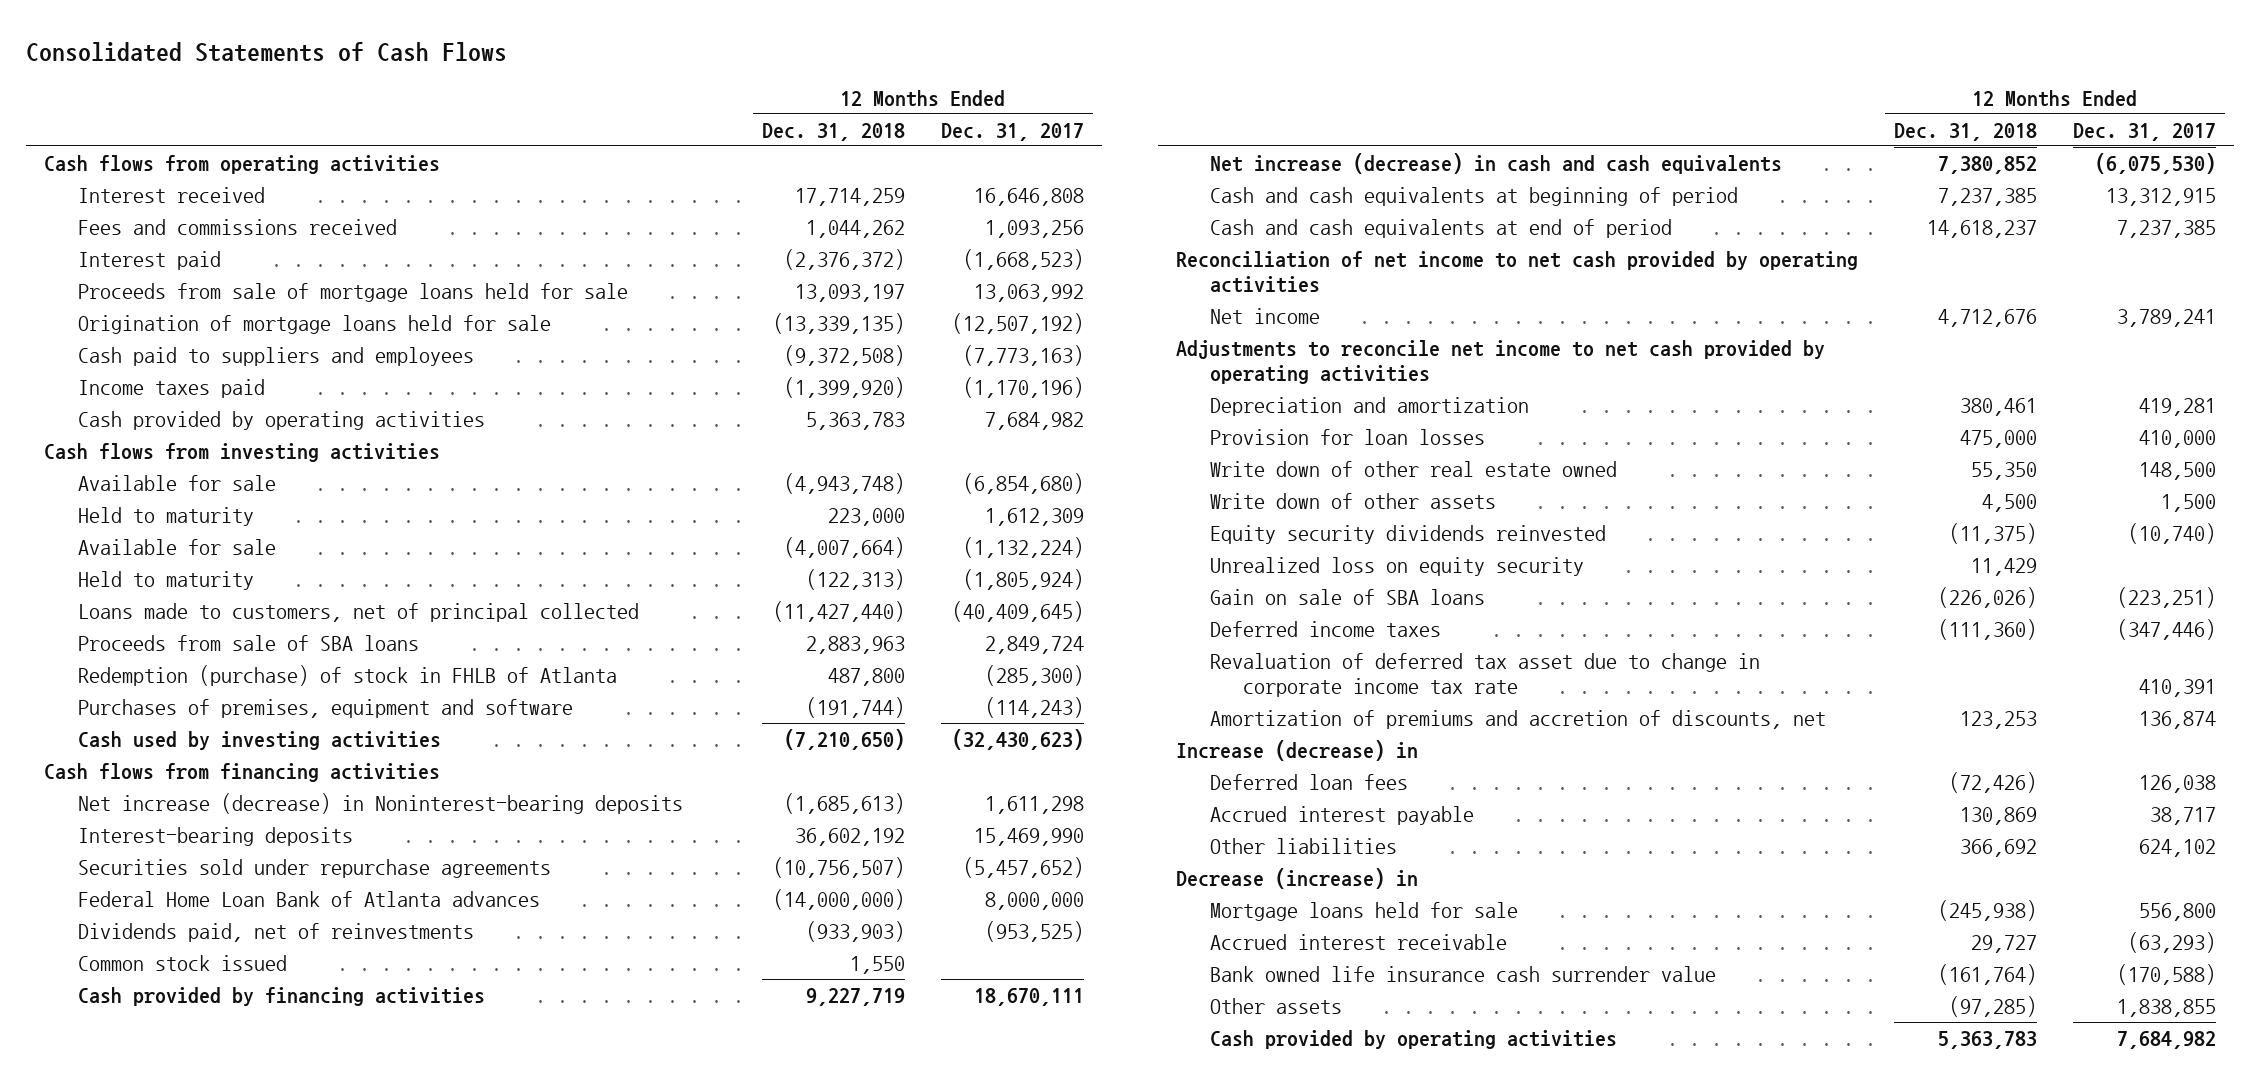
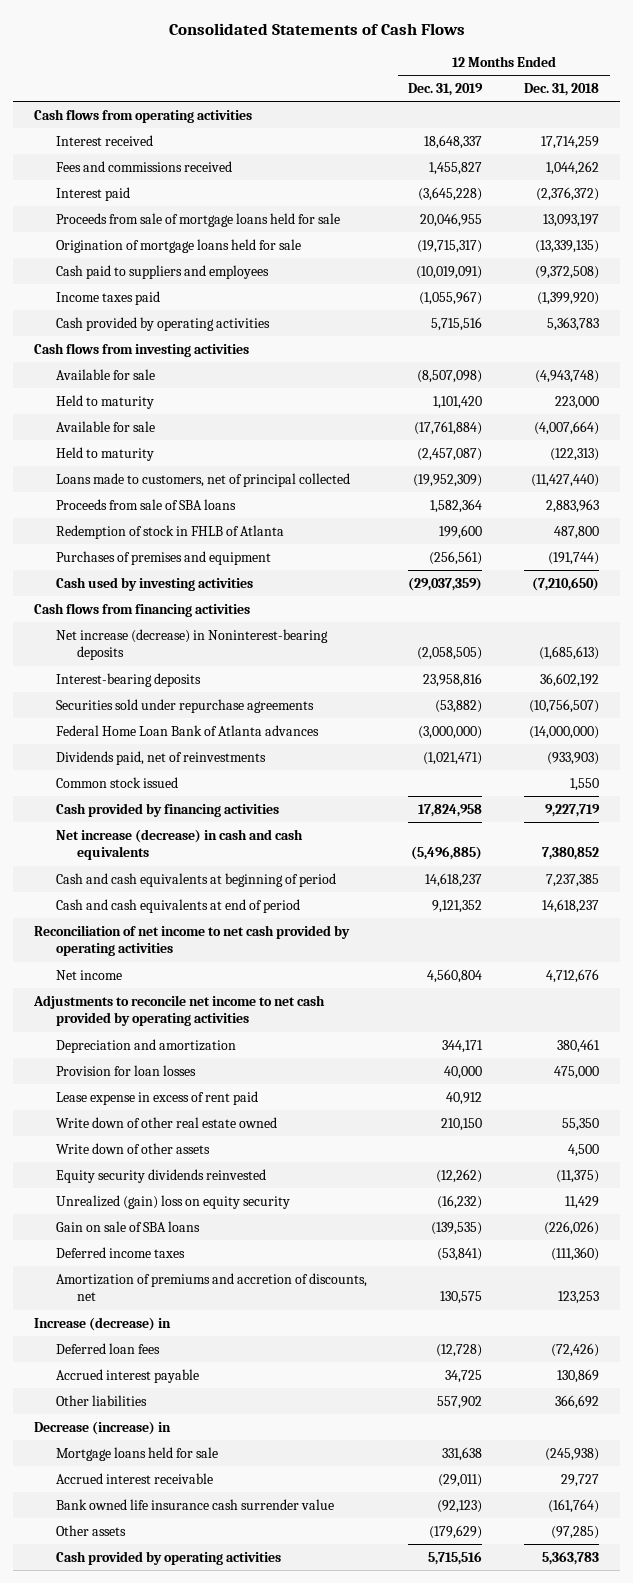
- | 12 Months Ended Dec. 31, 2018 | 12 Months Ended Dec. 31, 2017
+ | 12 Months Ended Dec. 31, 2019 | 12 Months Ended Dec. 31, 2018
- Redemption (purchase) of stock in FHLB of Atlanta | 487,800 | (285,300)
- Purchases of premises, equipment and software | (191,744) | (114,243)
+ Redemption of stock in FHLB of Atlanta | 199,600 | 487,800
+ Purchases of premises and equipment | (256,561) | (191,744)
+ Lease expense in excess of rent paid | 40,912 |
- Unrealized loss on equity security | 11,429 |
+ Unrealized (gain) loss on equity security | (16,232) | 11,429
- Revaluation of deferred tax asset due to change in corporate income tax rate | | 410,391

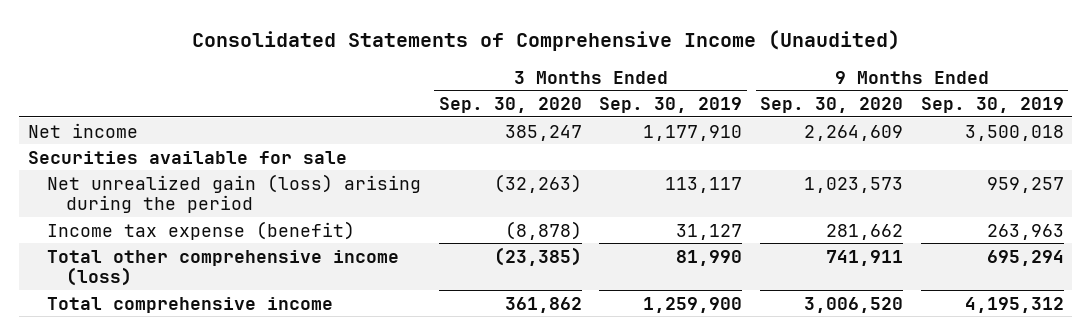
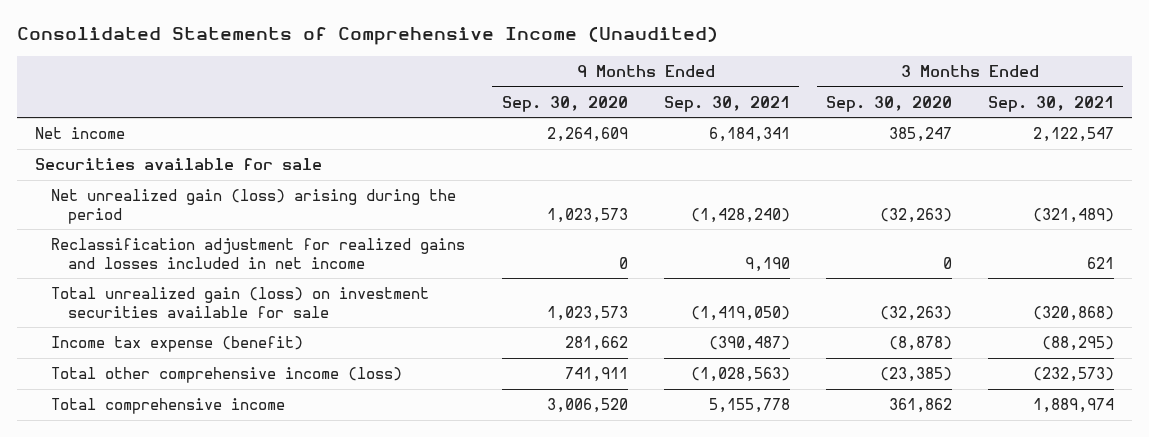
- | 3 Months Ended Sep. 30, 2020 | 3 Months Ended Sep. 30, 2019 | 9 Months Ended Sep. 30, 2020 | 9 Months Ended Sep. 30, 2019
+ | 9 Months Ended Sep. 30, 2020 | 9 Months Ended Sep. 30, 2021 | 3 Months Ended Sep. 30, 2020 | 3 Months Ended Sep. 30, 2021
+ Reclassification adjustment for realized gains and losses included in net income | 0 | 9,190 | 0 | 621
+ Total unrealized gain (loss) on investment securities available for sale | 1,023,573 | (1,419,050) | (32,263) | (320,868)

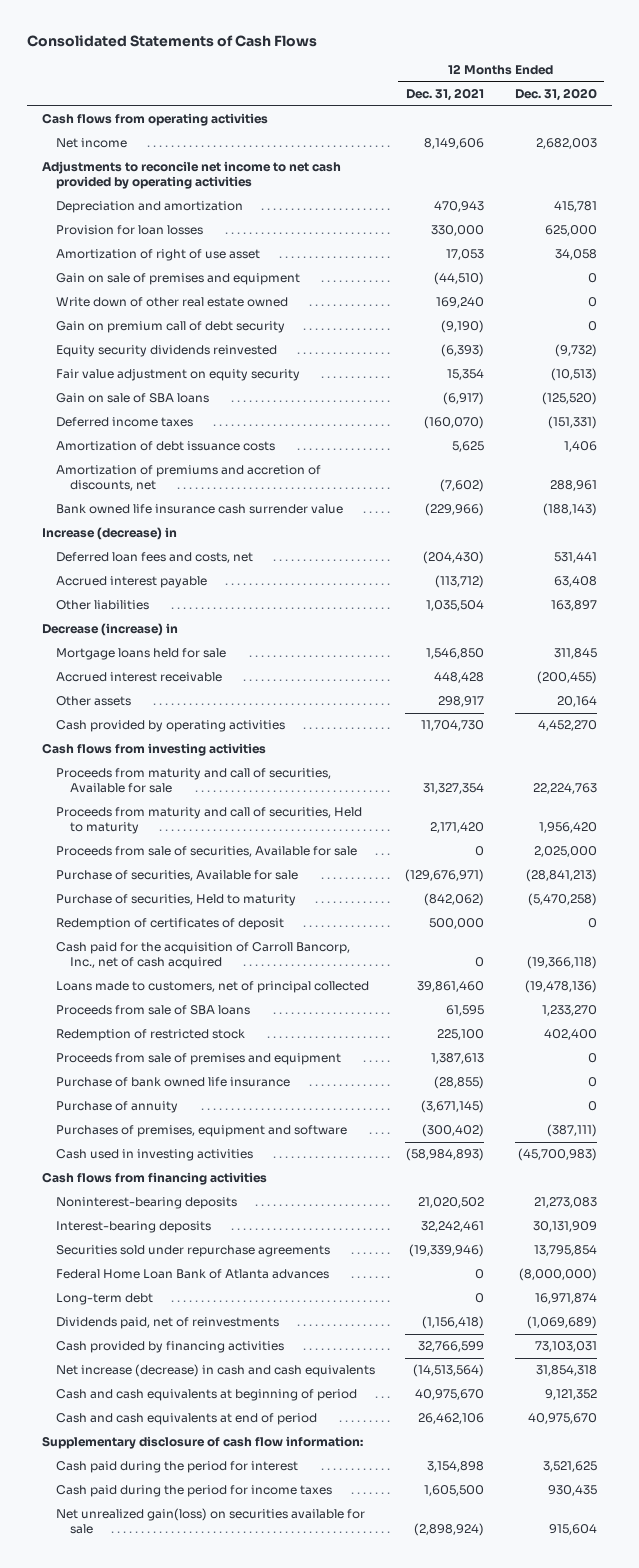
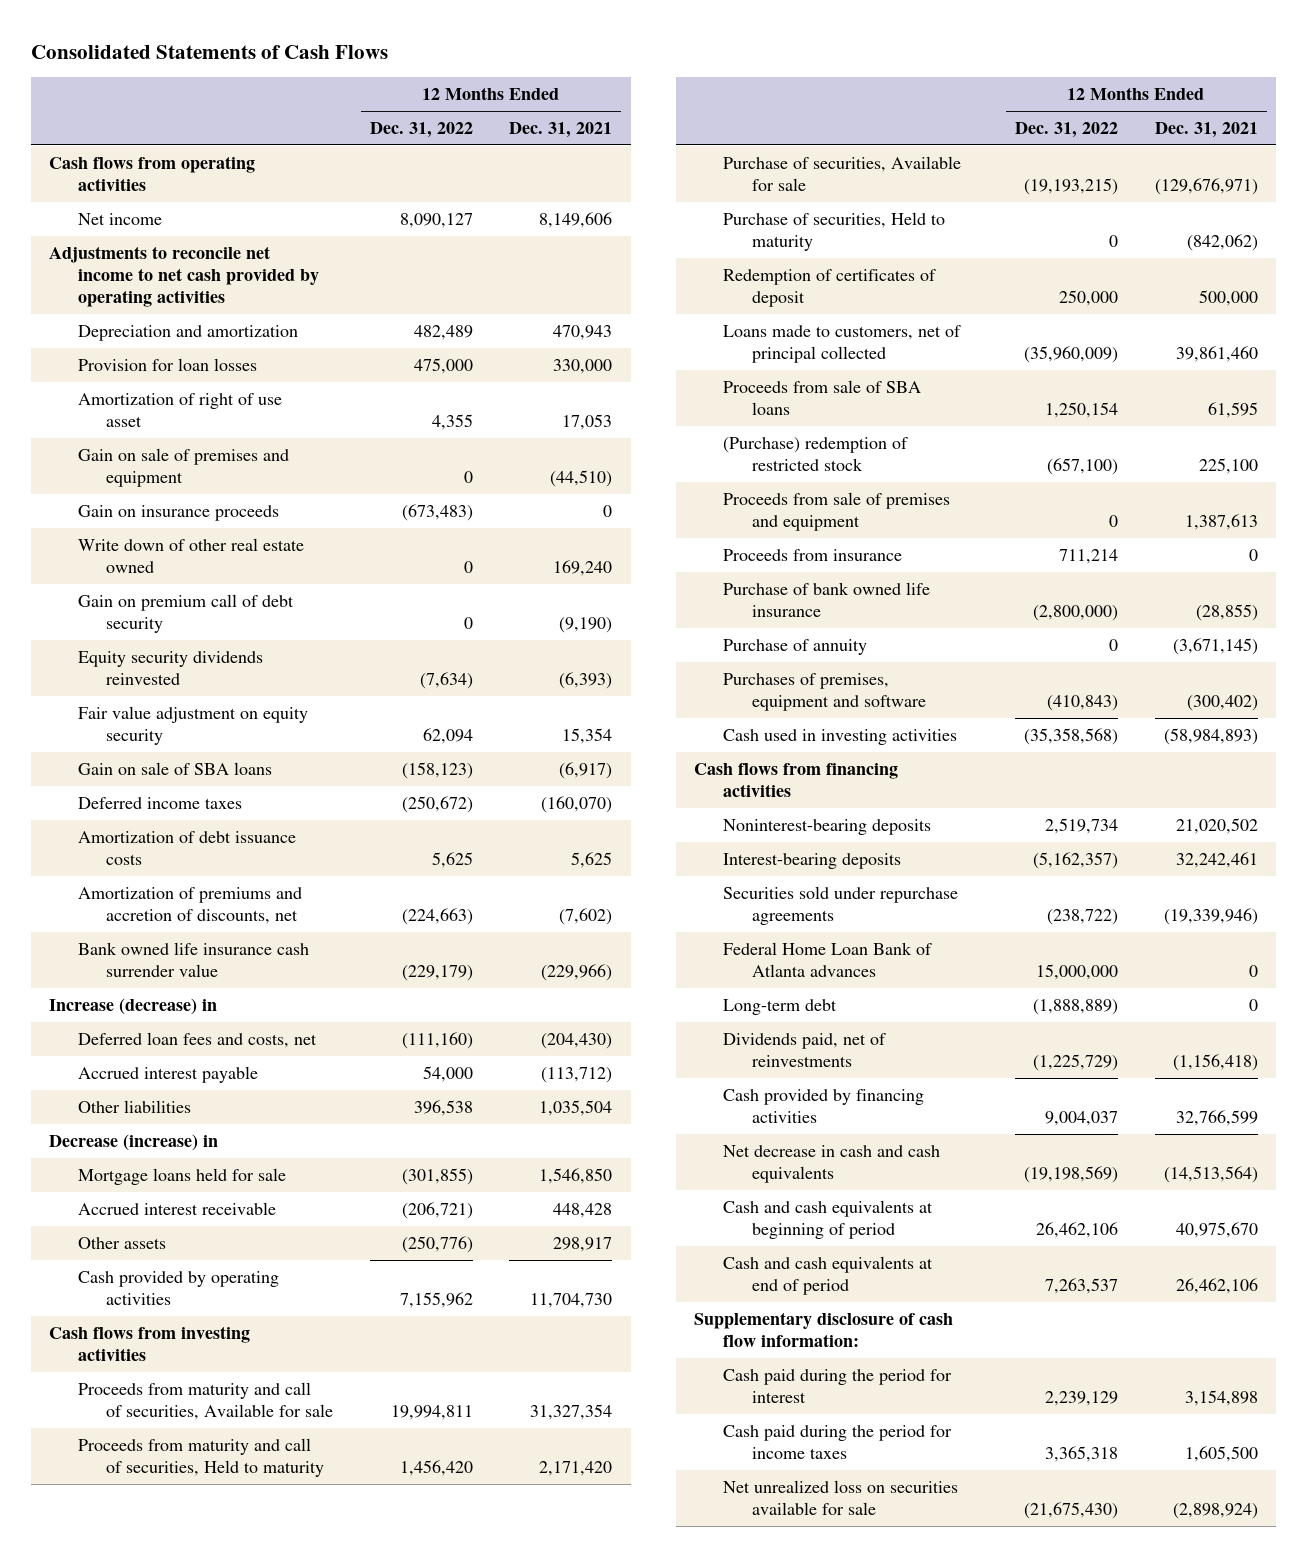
- | 12 Months Ended Dec. 31, 2021 | 12 Months Ended Dec. 31, 2020
+ | 12 Months Ended Dec. 31, 2022 | 12 Months Ended Dec. 31, 2021
+ Gain on insurance proceeds | (673,483) | 0
- Proceeds from sale of securities, Available for sale | 0 | 2,025,000
- Cash paid for the acquisition of Carroll Bancorp, Inc., net of cash acquired | 0 | (19,366,118)
- Redemption of restricted stock | 225,100 | 402,400
+ (Purchase) redemption of restricted stock | (657,100) | 225,100
+ Proceeds from insurance | 711,214 | 0
- Net increase (decrease) in cash and cash equivalents | (14,513,564) | 31,854,318
+ Net decrease in cash and cash equivalents | (19,198,569) | (14,513,564)
- Net unrealized gain(loss) on securities available for sale | (2,898,924) | 915,604
+ Net unrealized loss on securities available for sale | (21,675,430) | (2,898,924)

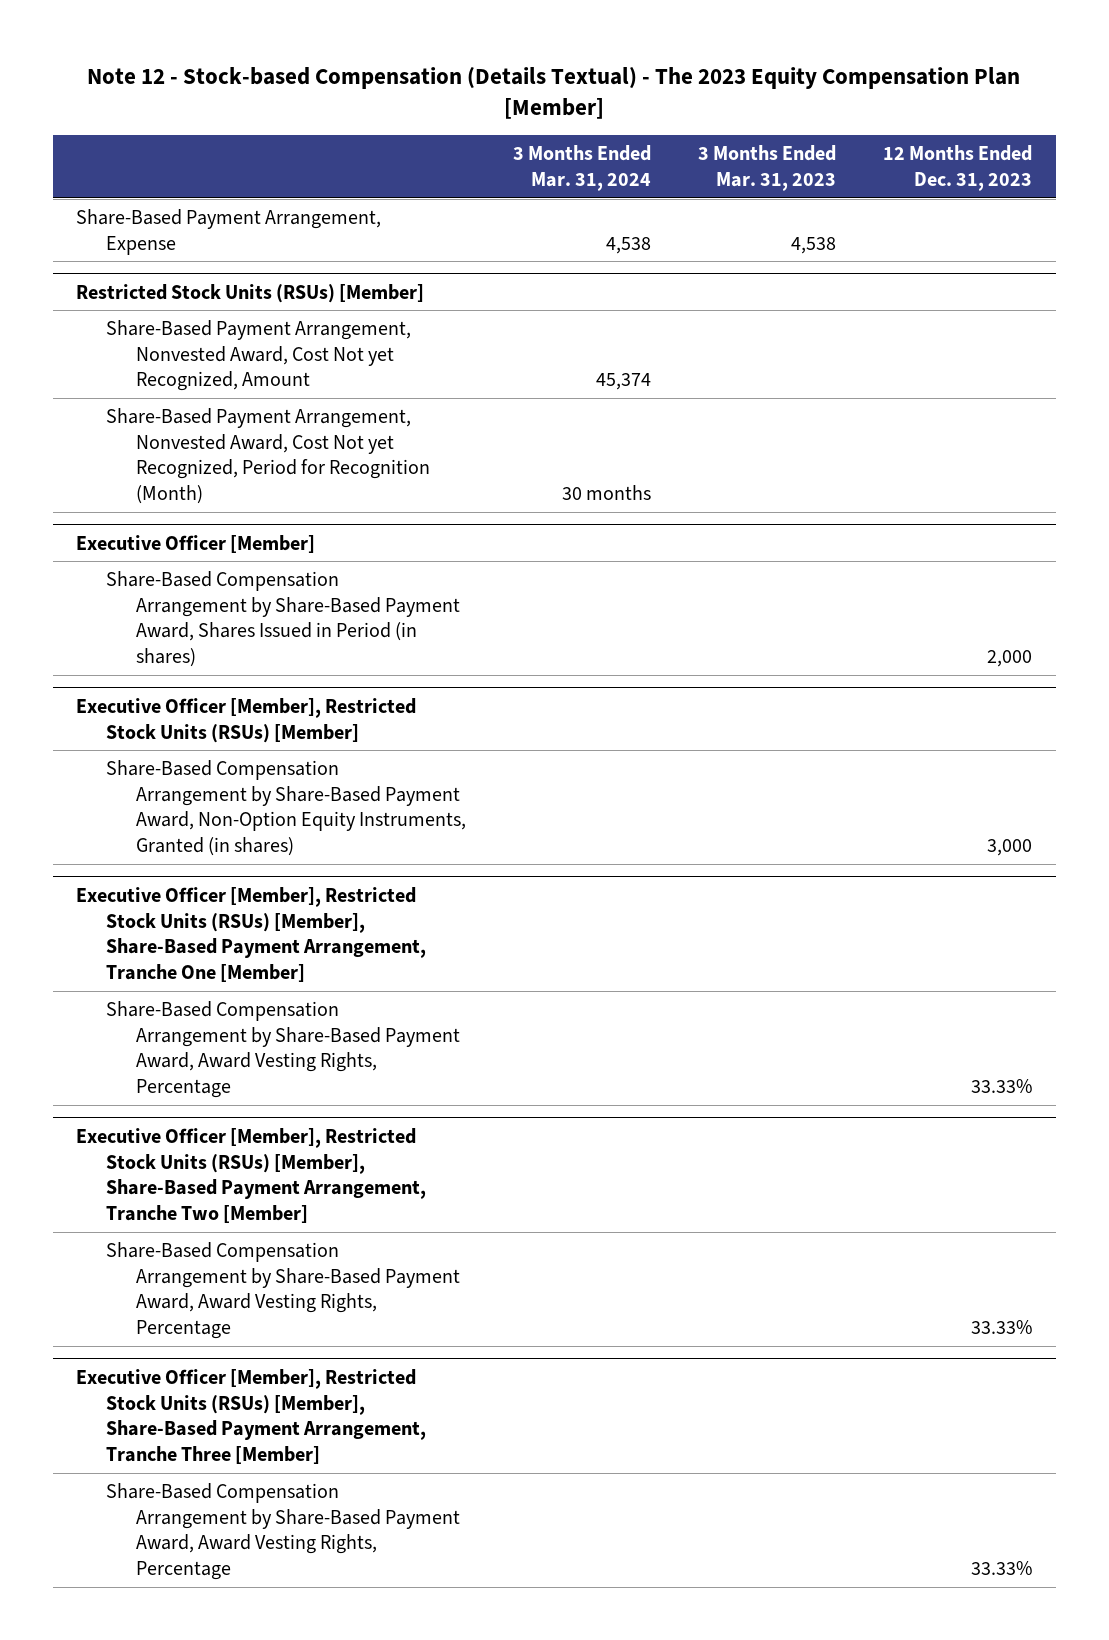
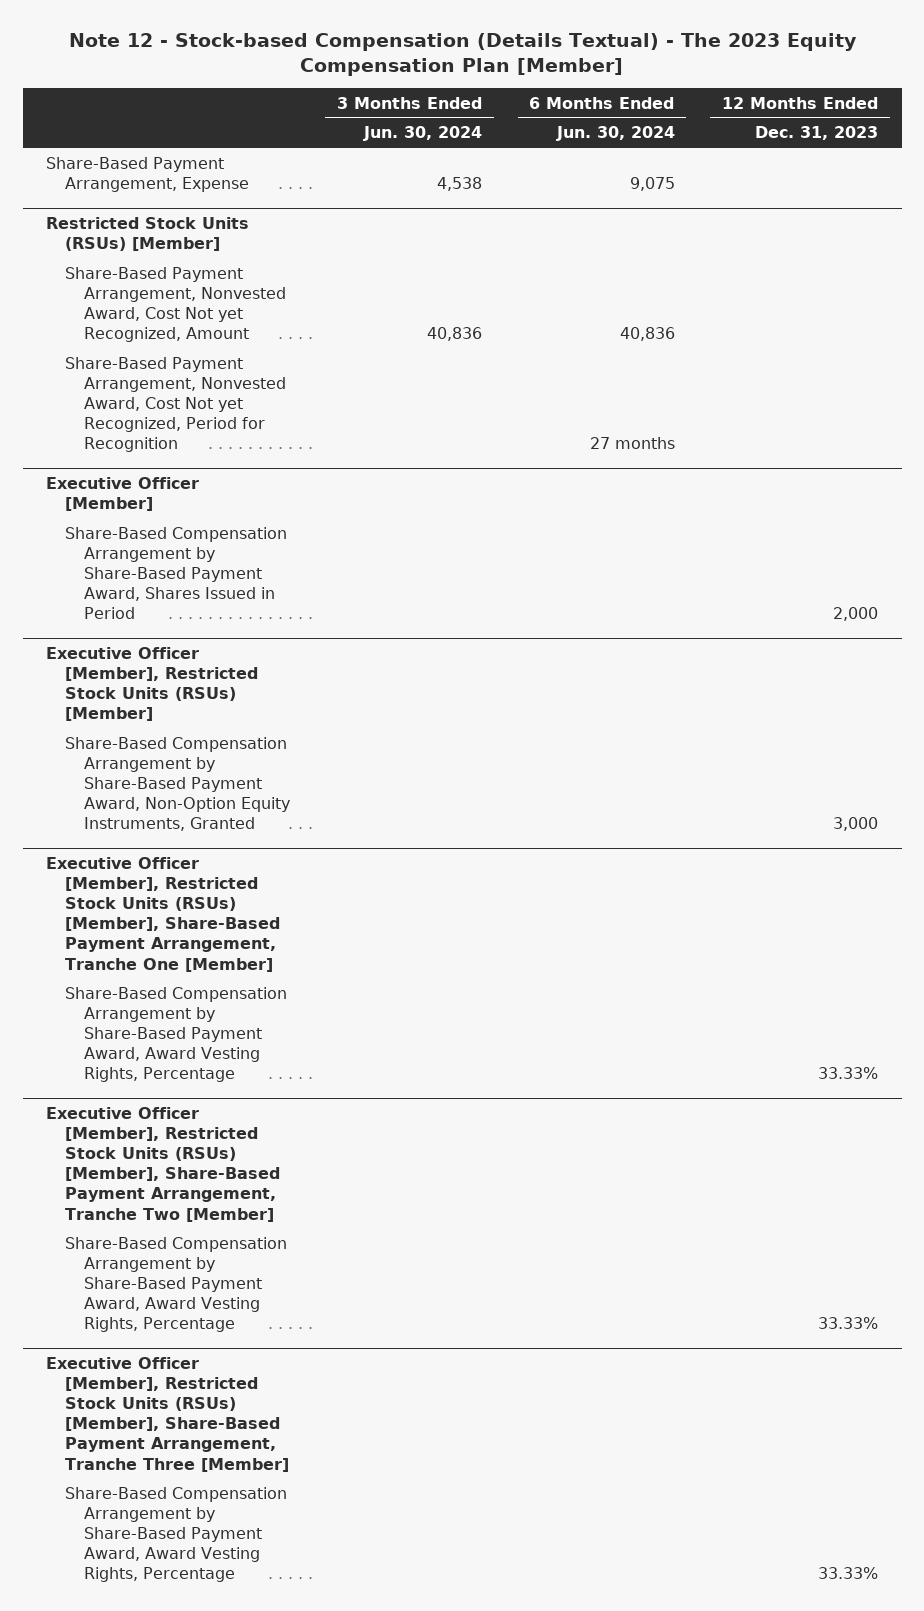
- | 3 Months Ended Mar. 31, 2024 | 3 Months Ended Mar. 31, 2023 | 12 Months Ended Dec. 31, 2023
+ | 3 Months Ended Jun. 30, 2024 | 6 Months Ended Jun. 30, 2024 | 12 Months Ended Dec. 31, 2023
@ Restricted Stock Units (RSUs) [Member]
- Share-Based Payment Arrangement, Nonvested Award, Cost Not yet Recognized, Period for Recognition (Month) | 30 months | |
+ Share-Based Payment Arrangement, Nonvested Award, Cost Not yet Recognized, Period for Recognition | | 27 months |
@ Executive Officer [Member]
- Share-Based Compensation Arrangement by Share-Based Payment Award, Shares Issued in Period (in shares) | | | 2,000
+ Share-Based Compensation Arrangement by Share-Based Payment Award, Shares Issued in Period | | | 2,000
@ Executive Officer [Member], Restricted Stock Units (RSUs) [Member]
- Share-Based Compensation Arrangement by Share-Based Payment Award, Non-Option Equity Instruments, Granted (in shares) | | | 3,000
+ Share-Based Compensation Arrangement by Share-Based Payment Award, Non-Option Equity Instruments, Granted | | | 3,000

